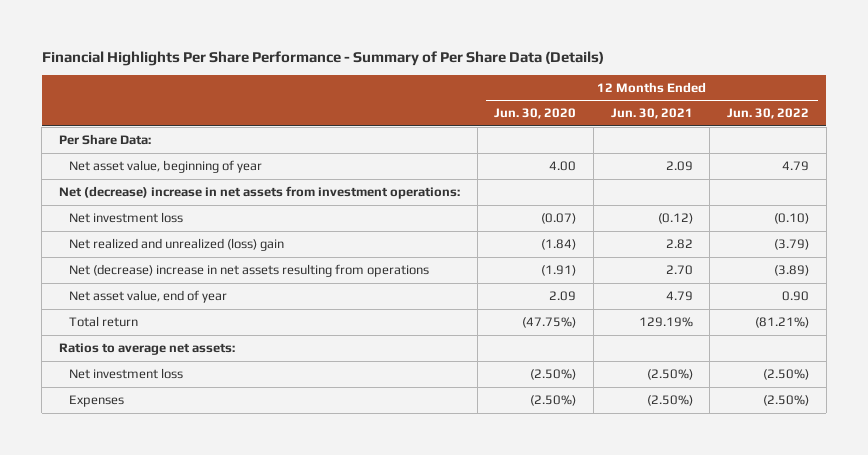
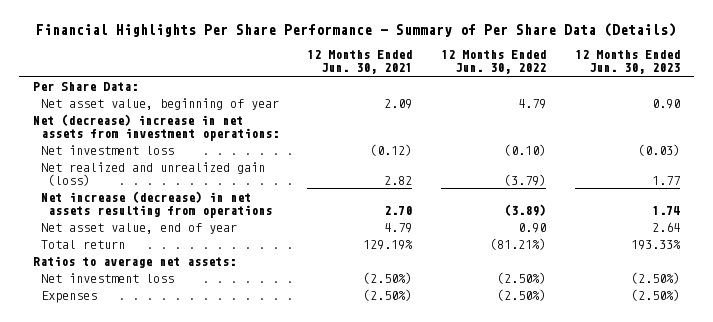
- | 12 Months Ended Jun. 30, 2020 | 12 Months Ended Jun. 30, 2021 | 12 Months Ended Jun. 30, 2022
+ | 12 Months Ended Jun. 30, 2021 | 12 Months Ended Jun. 30, 2022 | 12 Months Ended Jun. 30, 2023
- Net realized and unrealized (loss) gain | (1.84) | 2.82 | (3.79)
- Net (decrease) increase in net assets resulting from operations | (1.91) | 2.70 | (3.89)
+ Net realized and unrealized gain (loss) | 2.82 | (3.79) | 1.77
+ Net increase (decrease) in net assets resulting from operations | 2.70 | (3.89) | 1.74

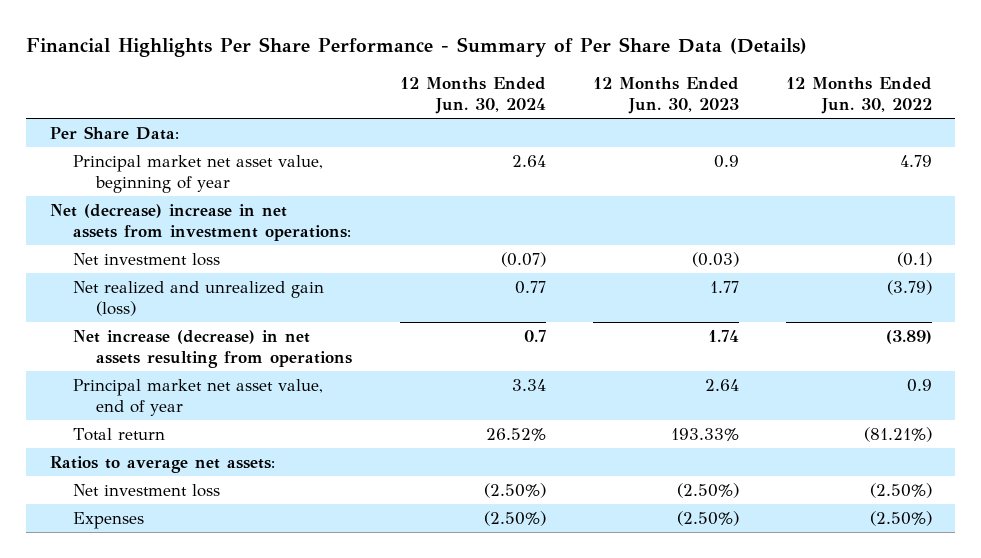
- | 12 Months Ended Jun. 30, 2021 | 12 Months Ended Jun. 30, 2022 | 12 Months Ended Jun. 30, 2023
+ | 12 Months Ended Jun. 30, 2024 | 12 Months Ended Jun. 30, 2023 | 12 Months Ended Jun. 30, 2022
- Net asset value, beginning of year | 2.09 | 4.79 | 0.90
+ Principal market net asset value, beginning of year | 2.64 | 0.9 | 4.79
- Net investment loss | (0.12) | (0.10) | (0.03)
+ Net investment loss | (0.07) | (0.03) | (0.1)
- Net asset value, end of year | 4.79 | 0.90 | 2.64
+ Principal market net asset value, end of year | 3.34 | 2.64 | 0.9

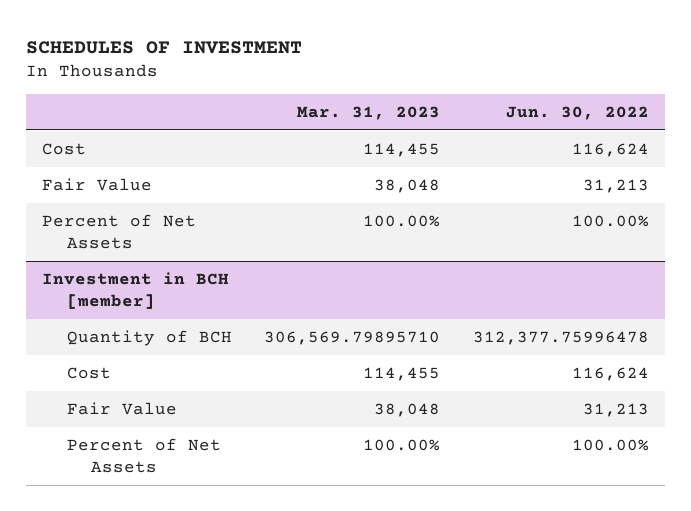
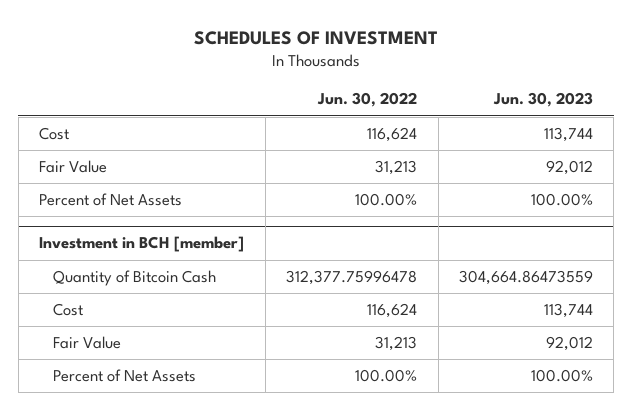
- | Mar. 31, 2023 | Jun. 30, 2022
+ | Jun. 30, 2022 | Jun. 30, 2023
@ Investment in BCH [member]
- Quantity of BCH | 306,569.79895710 | 312,377.75996478
+ Quantity of Bitcoin Cash | 312,377.75996478 | 304,664.86473559

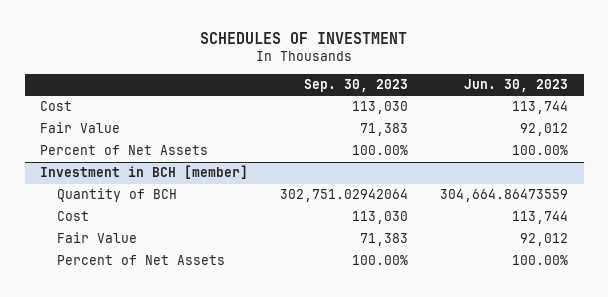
- | Jun. 30, 2022 | Jun. 30, 2023
+ | Sep. 30, 2023 | Jun. 30, 2023
@ Investment in BCH [member]
- Quantity of Bitcoin Cash | 312,377.75996478 | 304,664.86473559
+ Quantity of BCH | 302,751.02942064 | 304,664.86473559

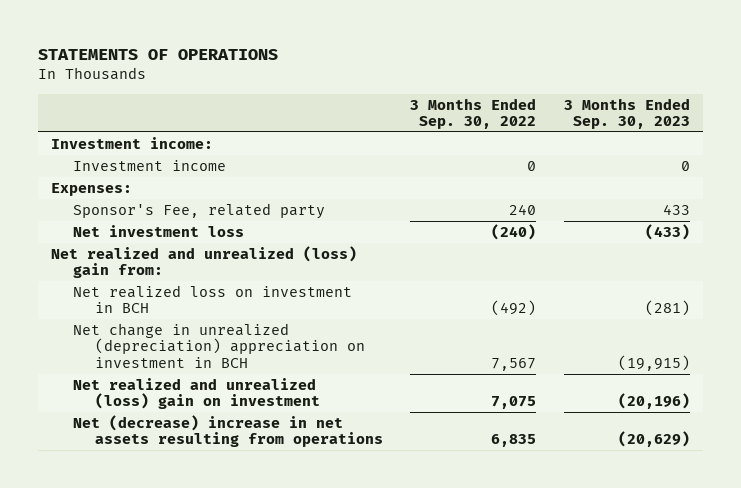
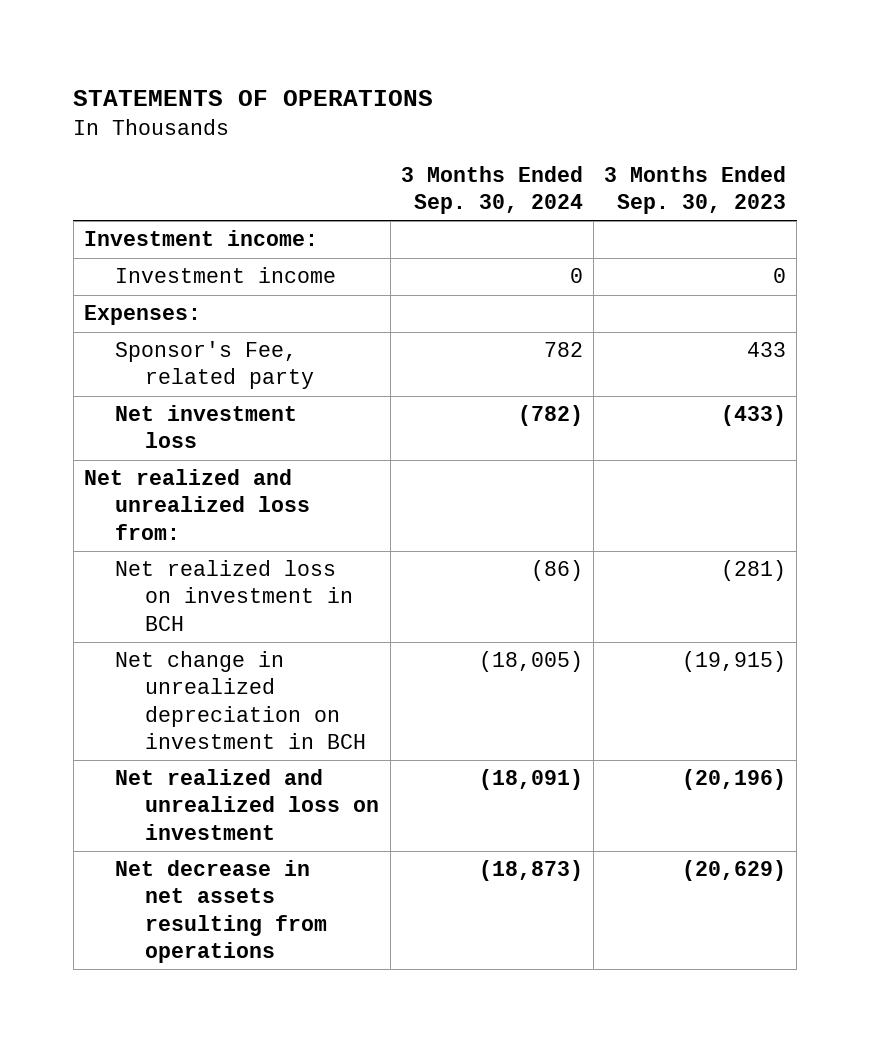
- | 3 Months Ended Sep. 30, 2022 | 3 Months Ended Sep. 30, 2023
+ | 3 Months Ended Sep. 30, 2024 | 3 Months Ended Sep. 30, 2023
- Net realized and unrealized (loss) gain from:
+ Net realized and unrealized loss from:
- Net change in unrealized (depreciation) appreciation on investment in BCH | 7,567 | (19,915)
- Net realized and unrealized (loss) gain on investment | 7,075 | (20,196)
- Net (decrease) increase in net assets resulting from operations | 6,835 | (20,629)
+ Net change in unrealized depreciation on investment in BCH | (18,005) | (19,915)
+ Net realized and unrealized loss on investment | (18,091) | (20,196)
+ Net decrease in net assets resulting from operations | (18,873) | (20,629)

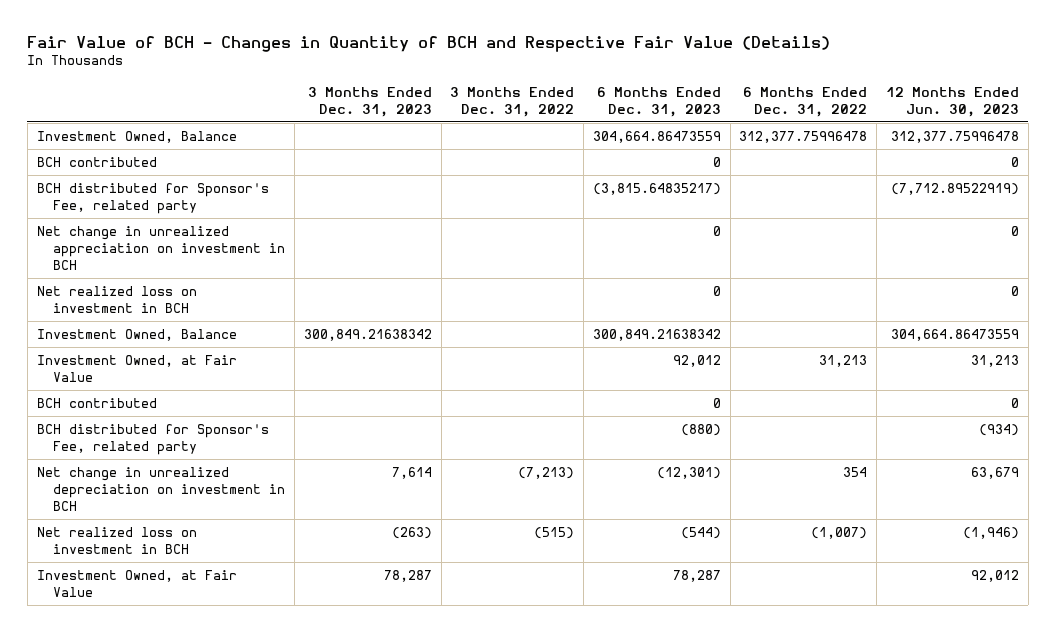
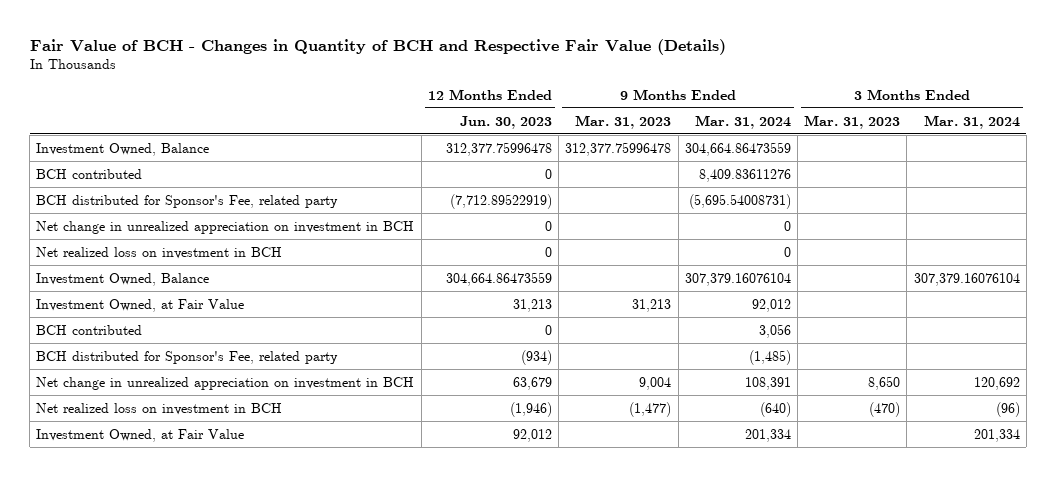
- | 3 Months Ended Dec. 31, 2023 | 3 Months Ended Dec. 31, 2022 | 6 Months Ended Dec. 31, 2023 | 6 Months Ended Dec. 31, 2022 | 12 Months Ended Jun. 30, 2023
+ | 12 Months Ended Jun. 30, 2023 | 9 Months Ended Mar. 31, 2023 | 9 Months Ended Mar. 31, 2024 | 3 Months Ended Mar. 31, 2023 | 3 Months Ended Mar. 31, 2024
- Net change in unrealized depreciation on investment in BCH | 7,614 | (7,213) | (12,301) | 354 | 63,679
+ Net change in unrealized appreciation on investment in BCH | 63,679 | 9,004 | 108,391 | 8,650 | 120,692

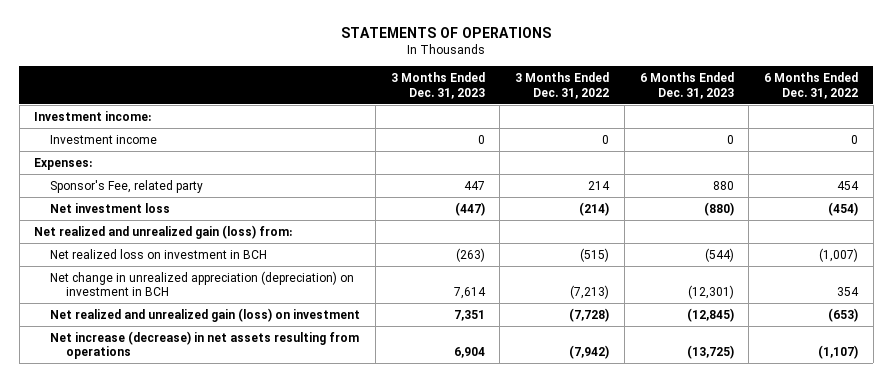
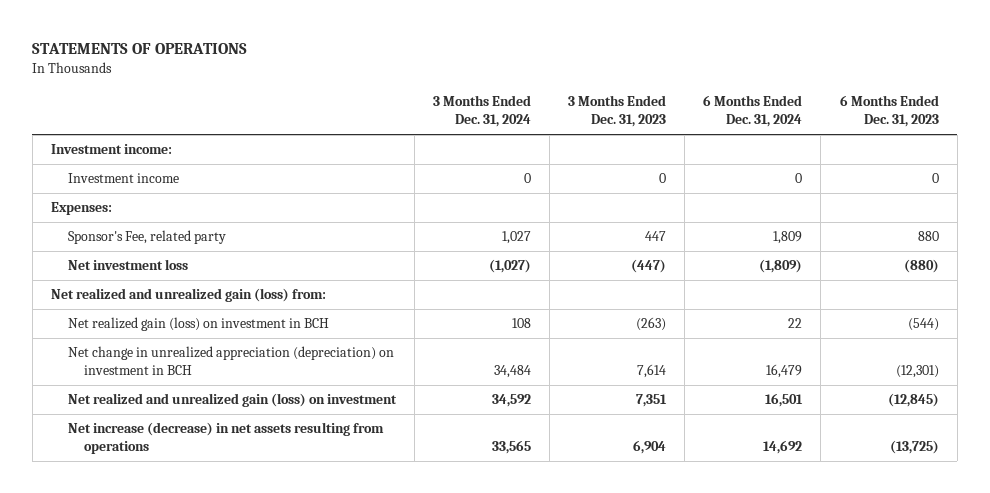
- | 3 Months Ended Dec. 31, 2023 | 3 Months Ended Dec. 31, 2022 | 6 Months Ended Dec. 31, 2023 | 6 Months Ended Dec. 31, 2022
+ | 3 Months Ended Dec. 31, 2024 | 3 Months Ended Dec. 31, 2023 | 6 Months Ended Dec. 31, 2024 | 6 Months Ended Dec. 31, 2023
- Net realized loss on investment in BCH | (263) | (515) | (544) | (1,007)
+ Net realized gain (loss) on investment in BCH | 108 | (263) | 22 | (544)

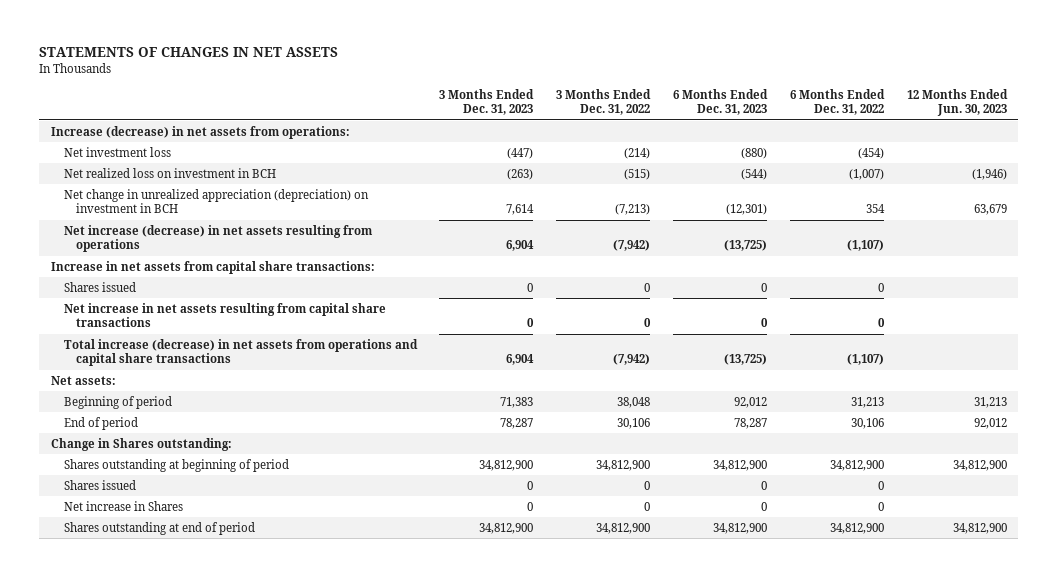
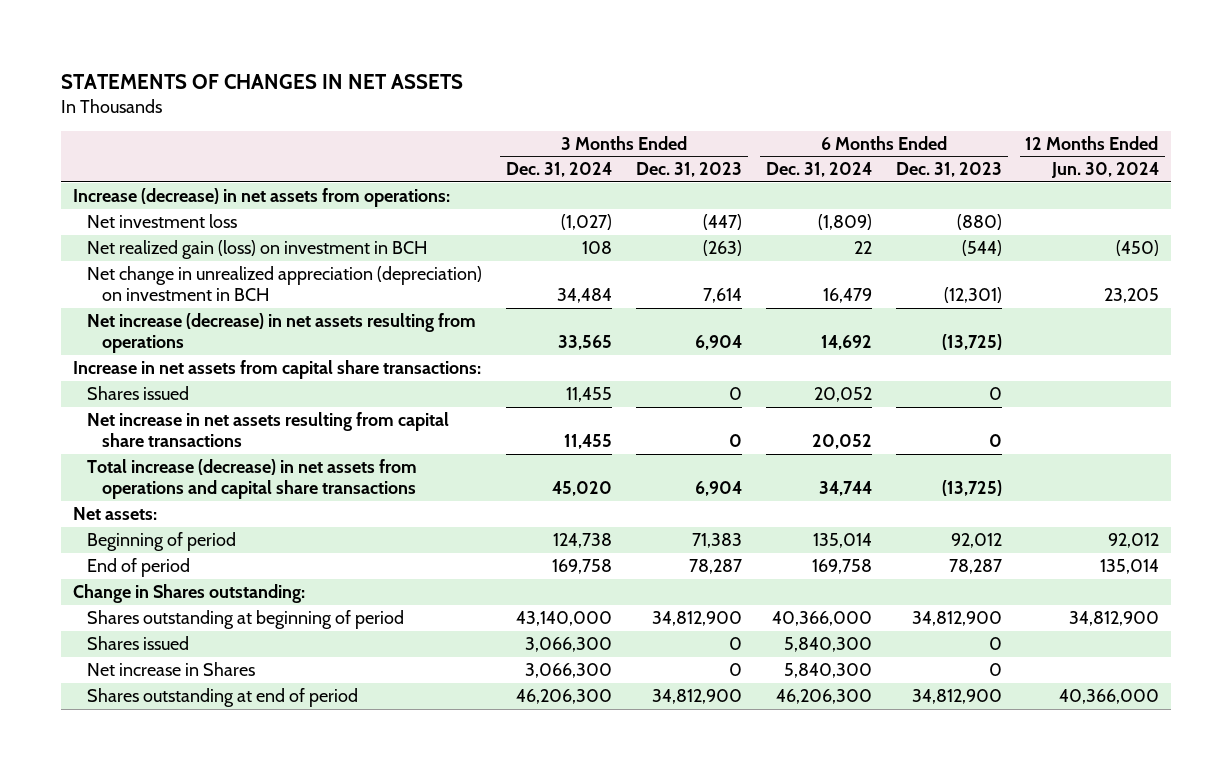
- | 3 Months Ended Dec. 31, 2023 | 3 Months Ended Dec. 31, 2022 | 6 Months Ended Dec. 31, 2023 | 6 Months Ended Dec. 31, 2022 | 12 Months Ended Jun. 30, 2023
+ | 3 Months Ended Dec. 31, 2024 | 3 Months Ended Dec. 31, 2023 | 6 Months Ended Dec. 31, 2024 | 6 Months Ended Dec. 31, 2023 | 12 Months Ended Jun. 30, 2024
- Net realized loss on investment in BCH | (263) | (515) | (544) | (1,007) | (1,946)
+ Net realized gain (loss) on investment in BCH | 108 | (263) | 22 | (544) | (450)

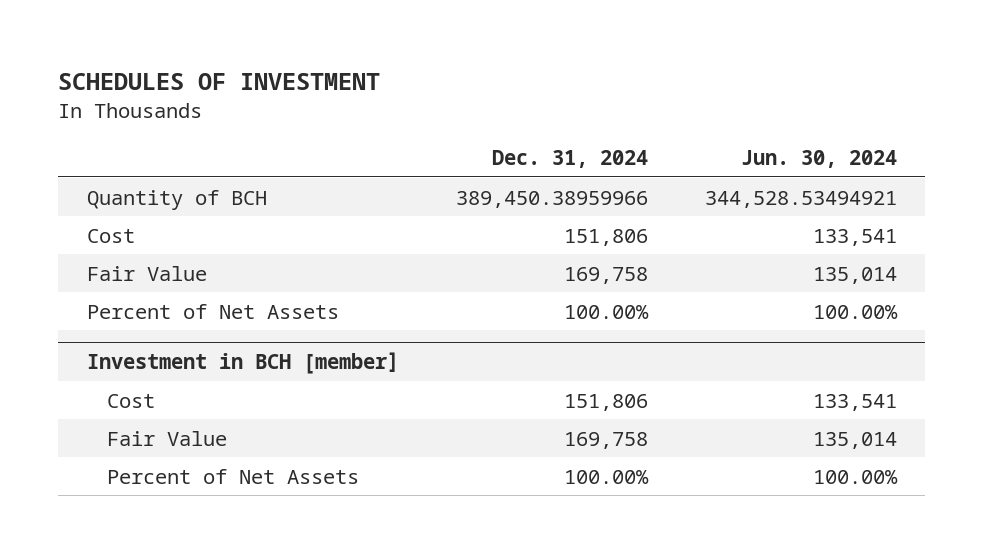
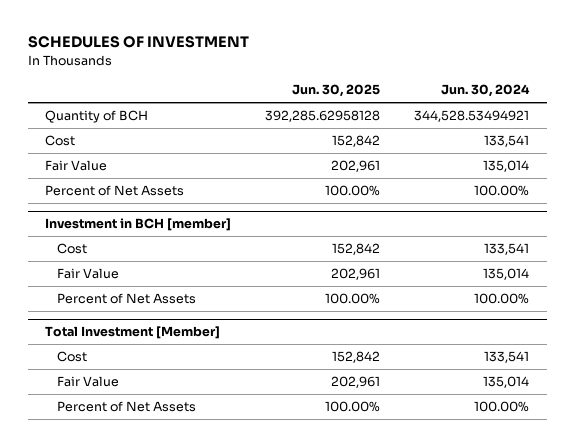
- | Dec. 31, 2024 | Jun. 30, 2024
+ | Jun. 30, 2025 | Jun. 30, 2024
+ Total Investment [Member]
+ Cost | 152,842 | 133,541
+ Fair Value | 202,961 | 135,014
+ Percent of Net Assets | 100.00% | 100.00%

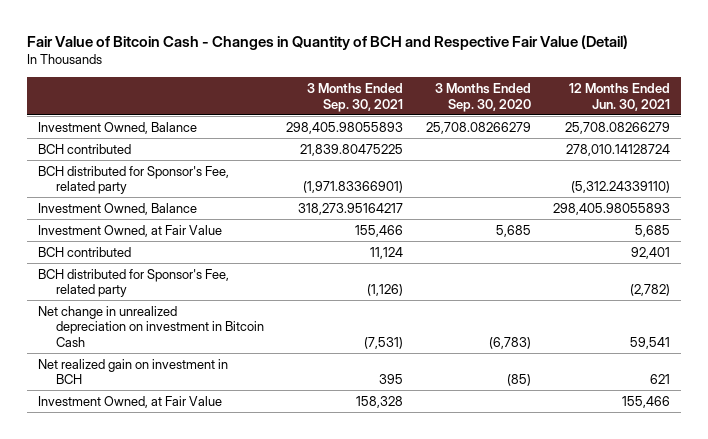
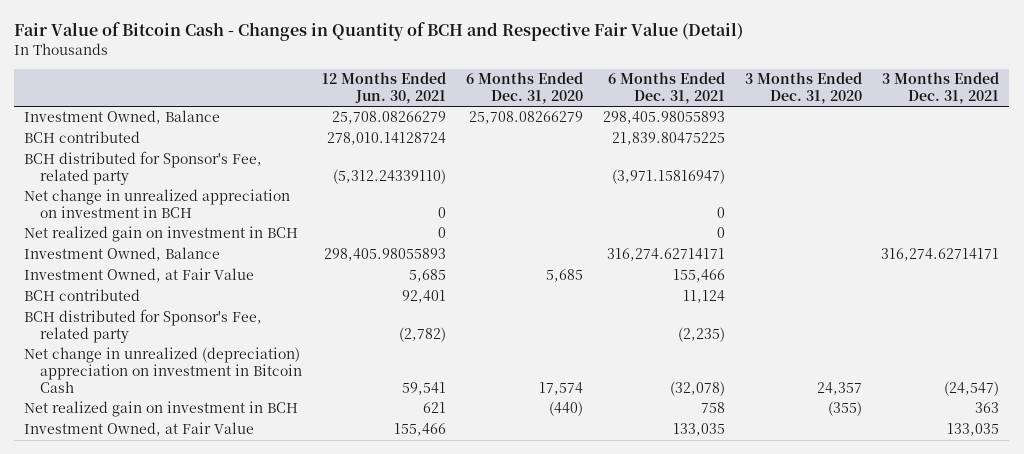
- | 3 Months Ended Sep. 30, 2021 | 3 Months Ended Sep. 30, 2020 | 12 Months Ended Jun. 30, 2021
+ | 12 Months Ended Jun. 30, 2021 | 6 Months Ended Dec. 31, 2020 | 6 Months Ended Dec. 31, 2021 | 3 Months Ended Dec. 31, 2020 | 3 Months Ended Dec. 31, 2021
+ Net change in unrealized appreciation on investment in BCH | 0 | | 0 | |
+ Net realized gain on investment in BCH | 0 | | 0 | |
- Net change in unrealized depreciation on investment in Bitcoin Cash | (7,531) | (6,783) | 59,541
+ Net change in unrealized (depreciation) appreciation on investment in Bitcoin Cash | 59,541 | 17,574 | (32,078) | 24,357 | (24,547)

